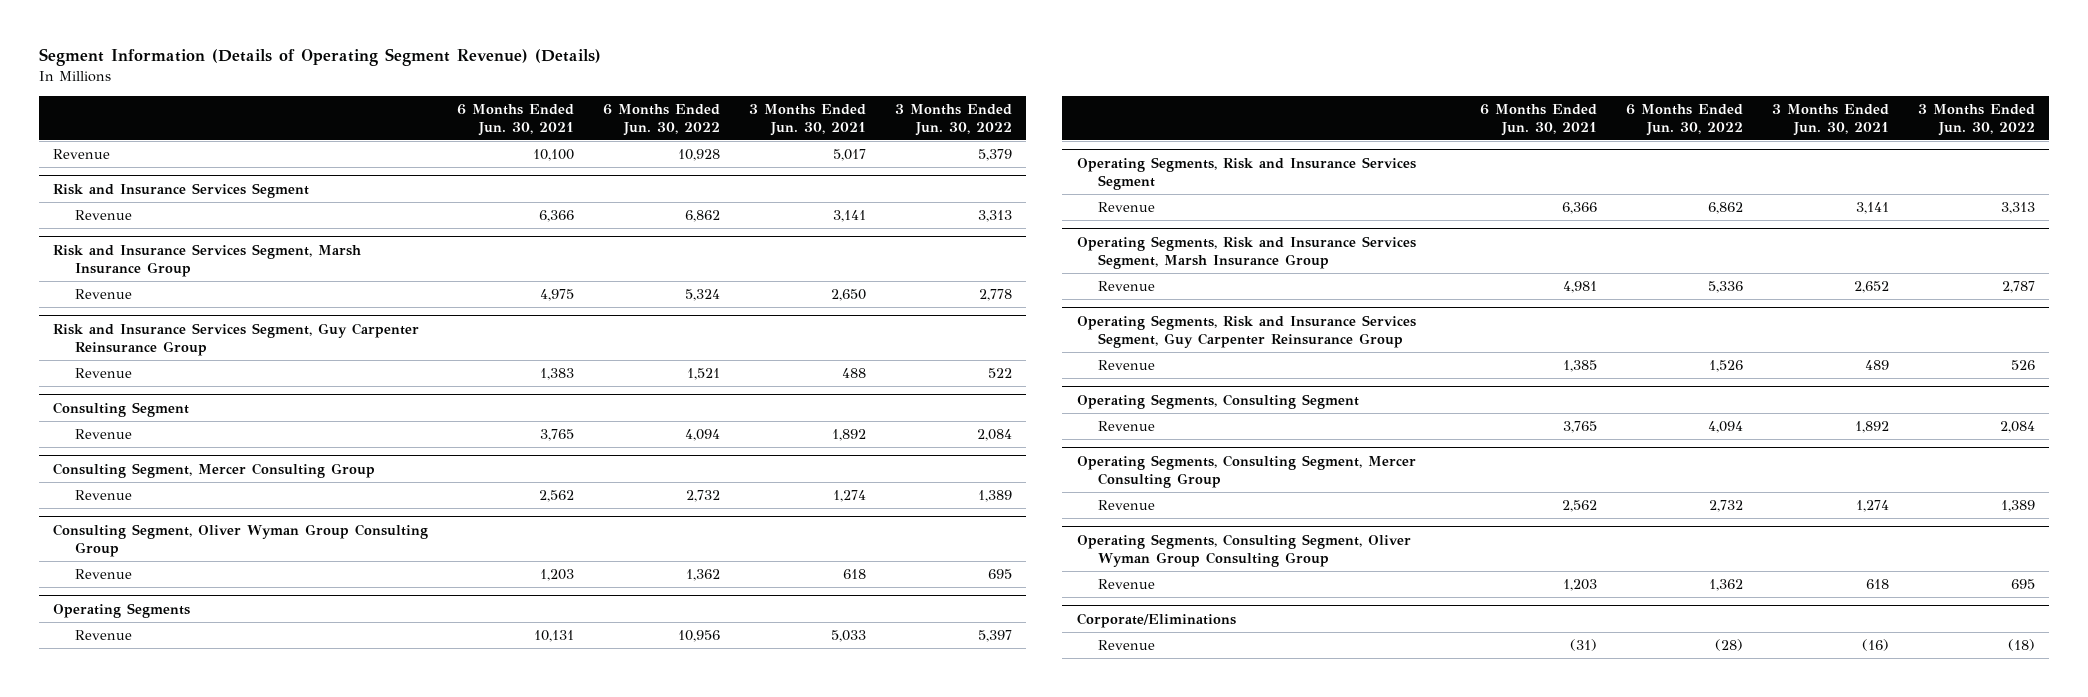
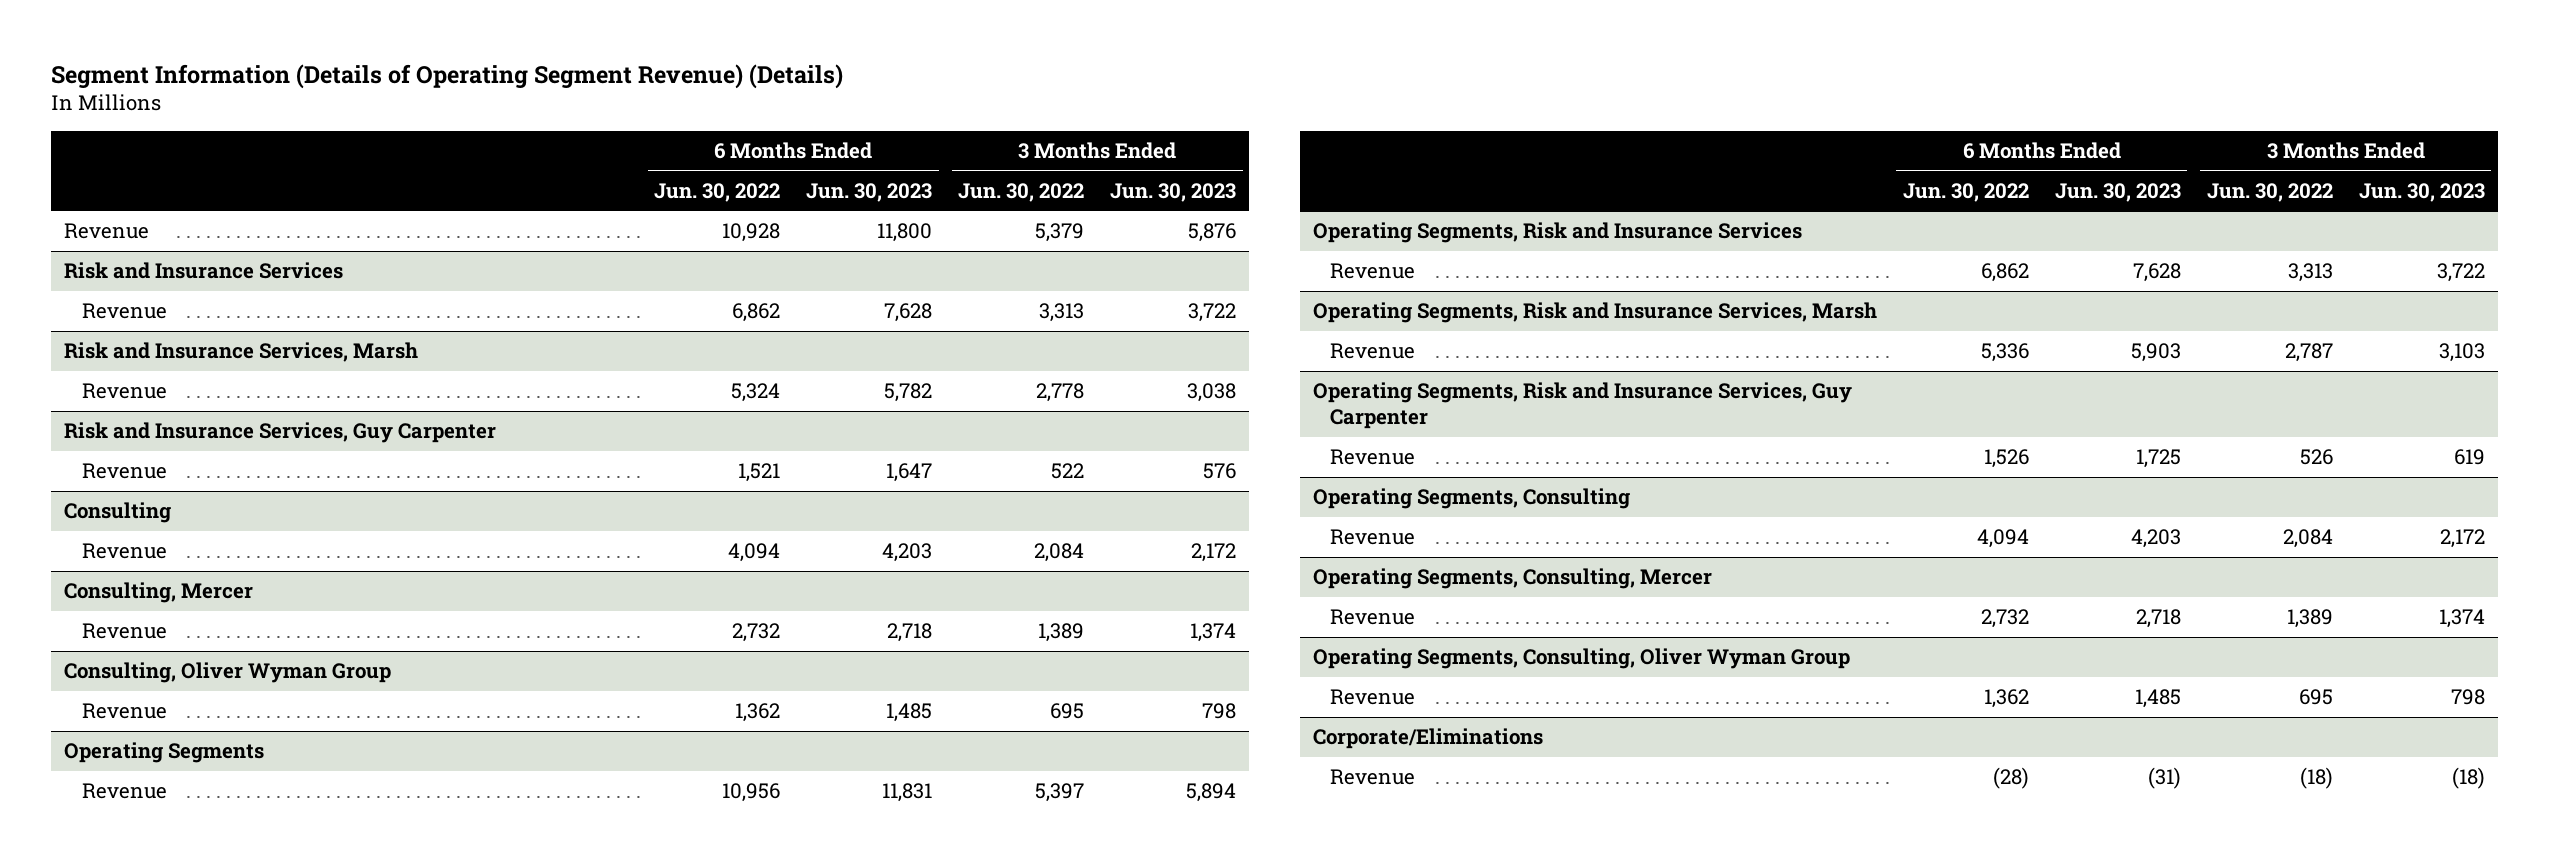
- | 6 Months Ended Jun. 30, 2021 | 6 Months Ended Jun. 30, 2022 | 3 Months Ended Jun. 30, 2021 | 3 Months Ended Jun. 30, 2022
+ | 6 Months Ended Jun. 30, 2022 | 6 Months Ended Jun. 30, 2023 | 3 Months Ended Jun. 30, 2022 | 3 Months Ended Jun. 30, 2023
- Risk and Insurance Services Segment
+ Risk and Insurance Services
- Risk and Insurance Services Segment, Marsh Insurance Group
+ Risk and Insurance Services, Marsh
- Risk and Insurance Services Segment, Guy Carpenter Reinsurance Group
+ Risk and Insurance Services, Guy Carpenter
- Consulting Segment
+ Consulting
- Consulting Segment, Mercer Consulting Group
+ Consulting, Mercer
- Consulting Segment, Oliver Wyman Group Consulting Group
+ Consulting, Oliver Wyman Group
- Operating Segments, Risk and Insurance Services Segment
+ Operating Segments, Risk and Insurance Services
- Operating Segments, Risk and Insurance Services Segment, Marsh Insurance Group
+ Operating Segments, Risk and Insurance Services, Marsh
- Operating Segments, Risk and Insurance Services Segment, Guy Carpenter Reinsurance Group
+ Operating Segments, Risk and Insurance Services, Guy Carpenter
- Operating Segments, Consulting Segment
+ Operating Segments, Consulting
- Operating Segments, Consulting Segment, Mercer Consulting Group
+ Operating Segments, Consulting, Mercer
- Operating Segments, Consulting Segment, Oliver Wyman Group Consulting Group
+ Operating Segments, Consulting, Oliver Wyman Group

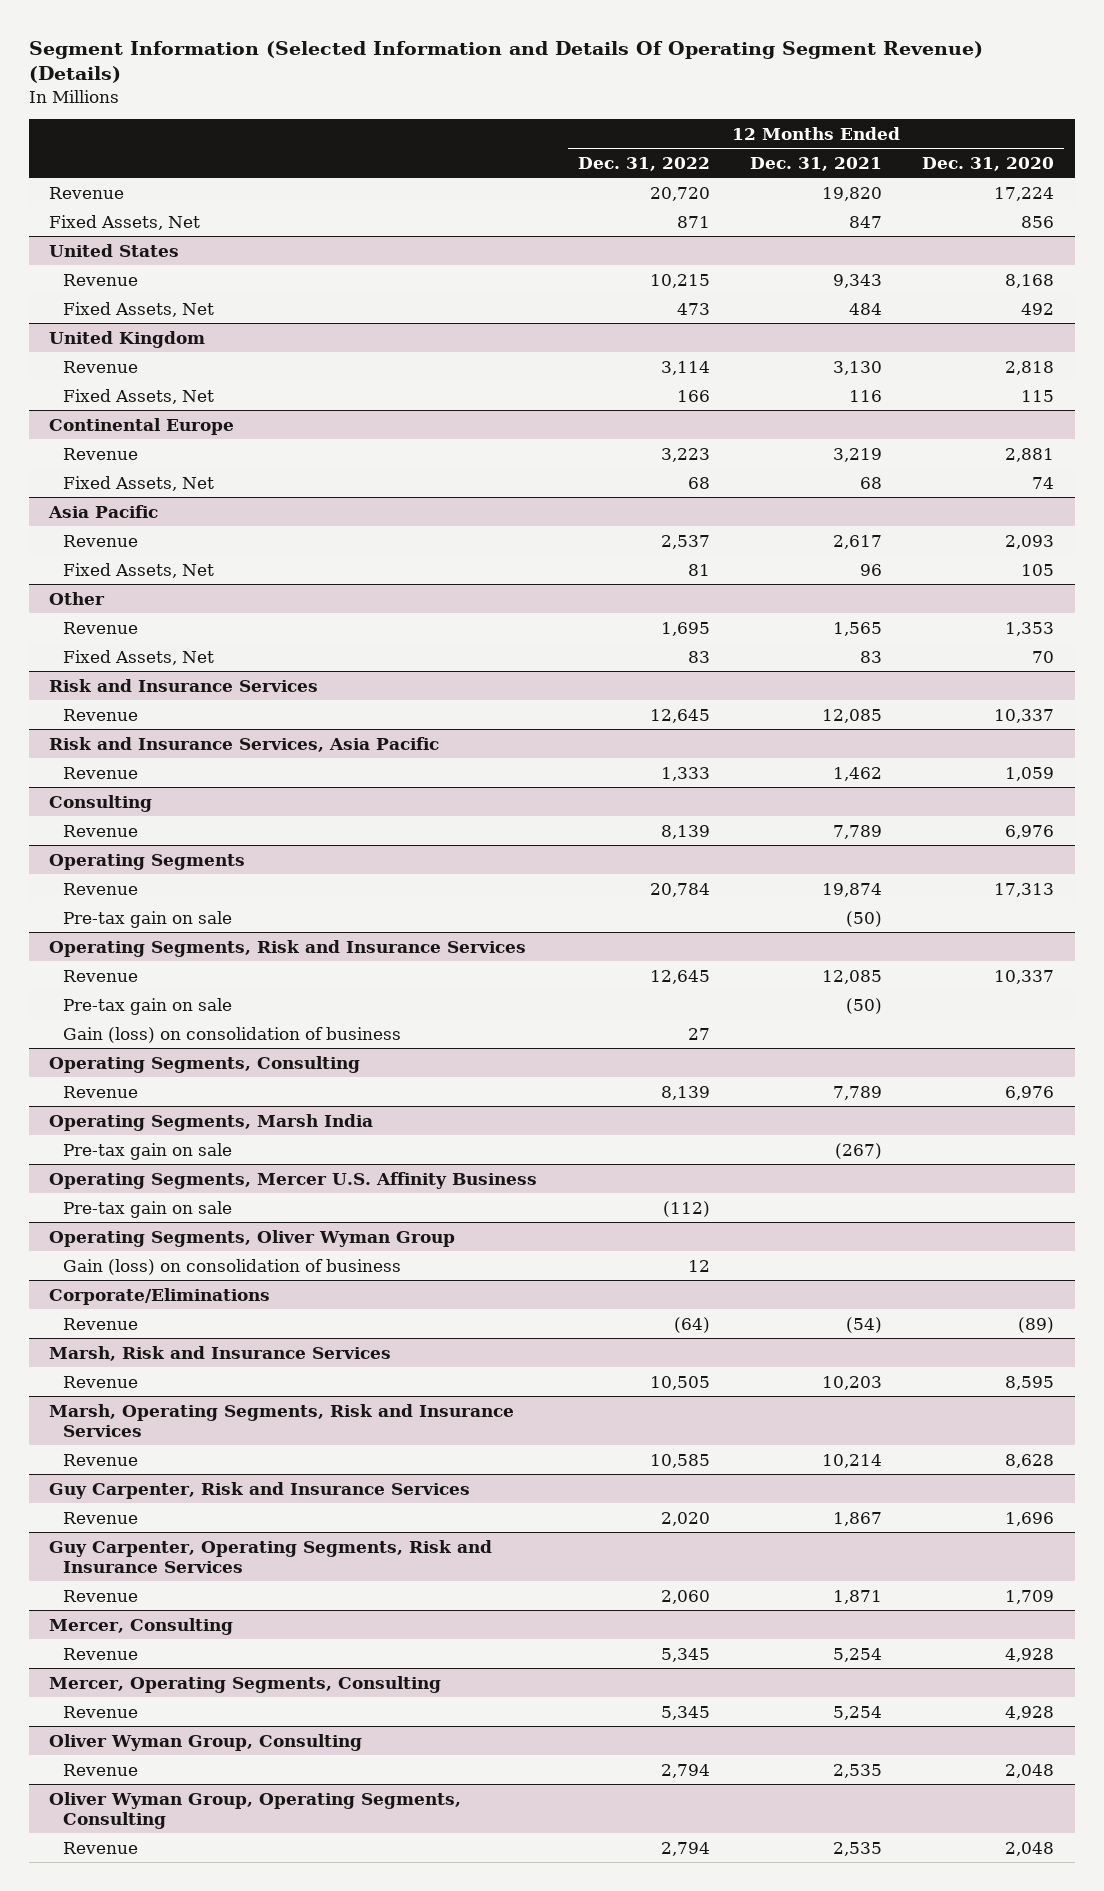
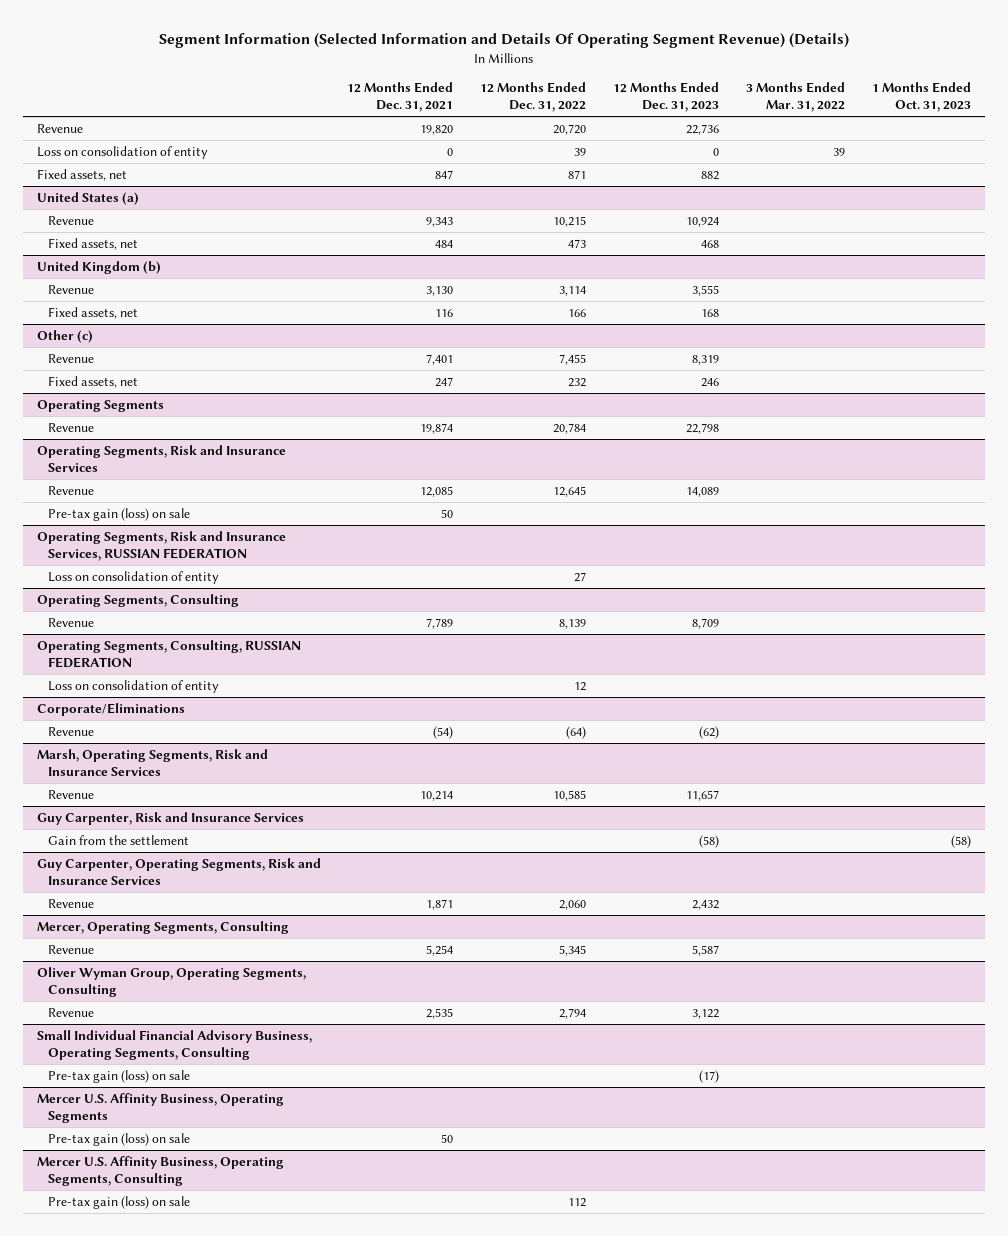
- | 12 Months Ended Dec. 31, 2022 | 12 Months Ended Dec. 31, 2021 | 12 Months Ended Dec. 31, 2020
+ | 12 Months Ended Dec. 31, 2021 | 12 Months Ended Dec. 31, 2022 | 12 Months Ended Dec. 31, 2023 | 3 Months Ended Mar. 31, 2022 | 1 Months Ended Oct. 31, 2023
- Fixed Assets, Net | 871 | 847 | 856
- United States
+ Loss on consolidation of entity | 0 | 39 | 0 | 39 |
+ Fixed assets, net | 847 | 871 | 882 | |
+ United States (a)
- Fixed Assets, Net | 473 | 484 | 492
- United Kingdom
+ Fixed assets, net | 484 | 473 | 468 | |
+ United Kingdom (b)
- Fixed Assets, Net | 166 | 116 | 115
- Continental Europe
- Revenue | 3,223 | 3,219 | 2,881
- Fixed Assets, Net | 68 | 68 | 74
- Asia Pacific
- Revenue | 2,537 | 2,617 | 2,093
- Fixed Assets, Net | 81 | 96 | 105
- Other
- Revenue | 1,695 | 1,565 | 1,353
- Fixed Assets, Net | 83 | 83 | 70
- Risk and Insurance Services
- Revenue | 12,645 | 12,085 | 10,337
- Risk and Insurance Services, Asia Pacific
- Revenue | 1,333 | 1,462 | 1,059
- Consulting
- Revenue | 8,139 | 7,789 | 6,976
+ Fixed assets, net | 116 | 166 | 168 | |
+ Other (c)
+ Revenue | 7,401 | 7,455 | 8,319 | |
+ Fixed assets, net | 247 | 232 | 246 | |
@ Operating Segments
- Pre-tax gain on sale | | (50) |
@ Operating Segments, Risk and Insurance Services
- Pre-tax gain on sale | | (50) |
- Gain (loss) on consolidation of business | 27 | |
+ Pre-tax gain (loss) on sale | 50 | | | |
+ Operating Segments, Risk and Insurance Services, RUSSIAN FEDERATION
+ Loss on consolidation of entity | | 27 | | |
- Operating Segments, Marsh India
- Pre-tax gain on sale | | (267) |
- Operating Segments, Mercer U.S. Affinity Business
- Pre-tax gain on sale | (112) | |
- Operating Segments, Oliver Wyman Group
- Gain (loss) on consolidation of business | 12 | |
+ Operating Segments, Consulting, RUSSIAN FEDERATION
+ Loss on consolidation of entity | | 12 | | |
- Marsh, Risk and Insurance Services
- Revenue | 10,505 | 10,203 | 8,595
@ Guy Carpenter, Risk and Insurance Services
- Revenue | 2,020 | 1,867 | 1,696
+ Gain from the settlement | | | (58) | | (58)
- Mercer, Consulting
- Revenue | 5,345 | 5,254 | 4,928
- Oliver Wyman Group, Consulting
- Revenue | 2,794 | 2,535 | 2,048
+ Small Individual Financial Advisory Business, Operating Segments, Consulting
+ Pre-tax gain (loss) on sale | | | (17) | |
+ Mercer U.S. Affinity Business, Operating Segments
+ Pre-tax gain (loss) on sale | 50 | | | |
+ Mercer U.S. Affinity Business, Operating Segments, Consulting
+ Pre-tax gain (loss) on sale | | 112 | | |

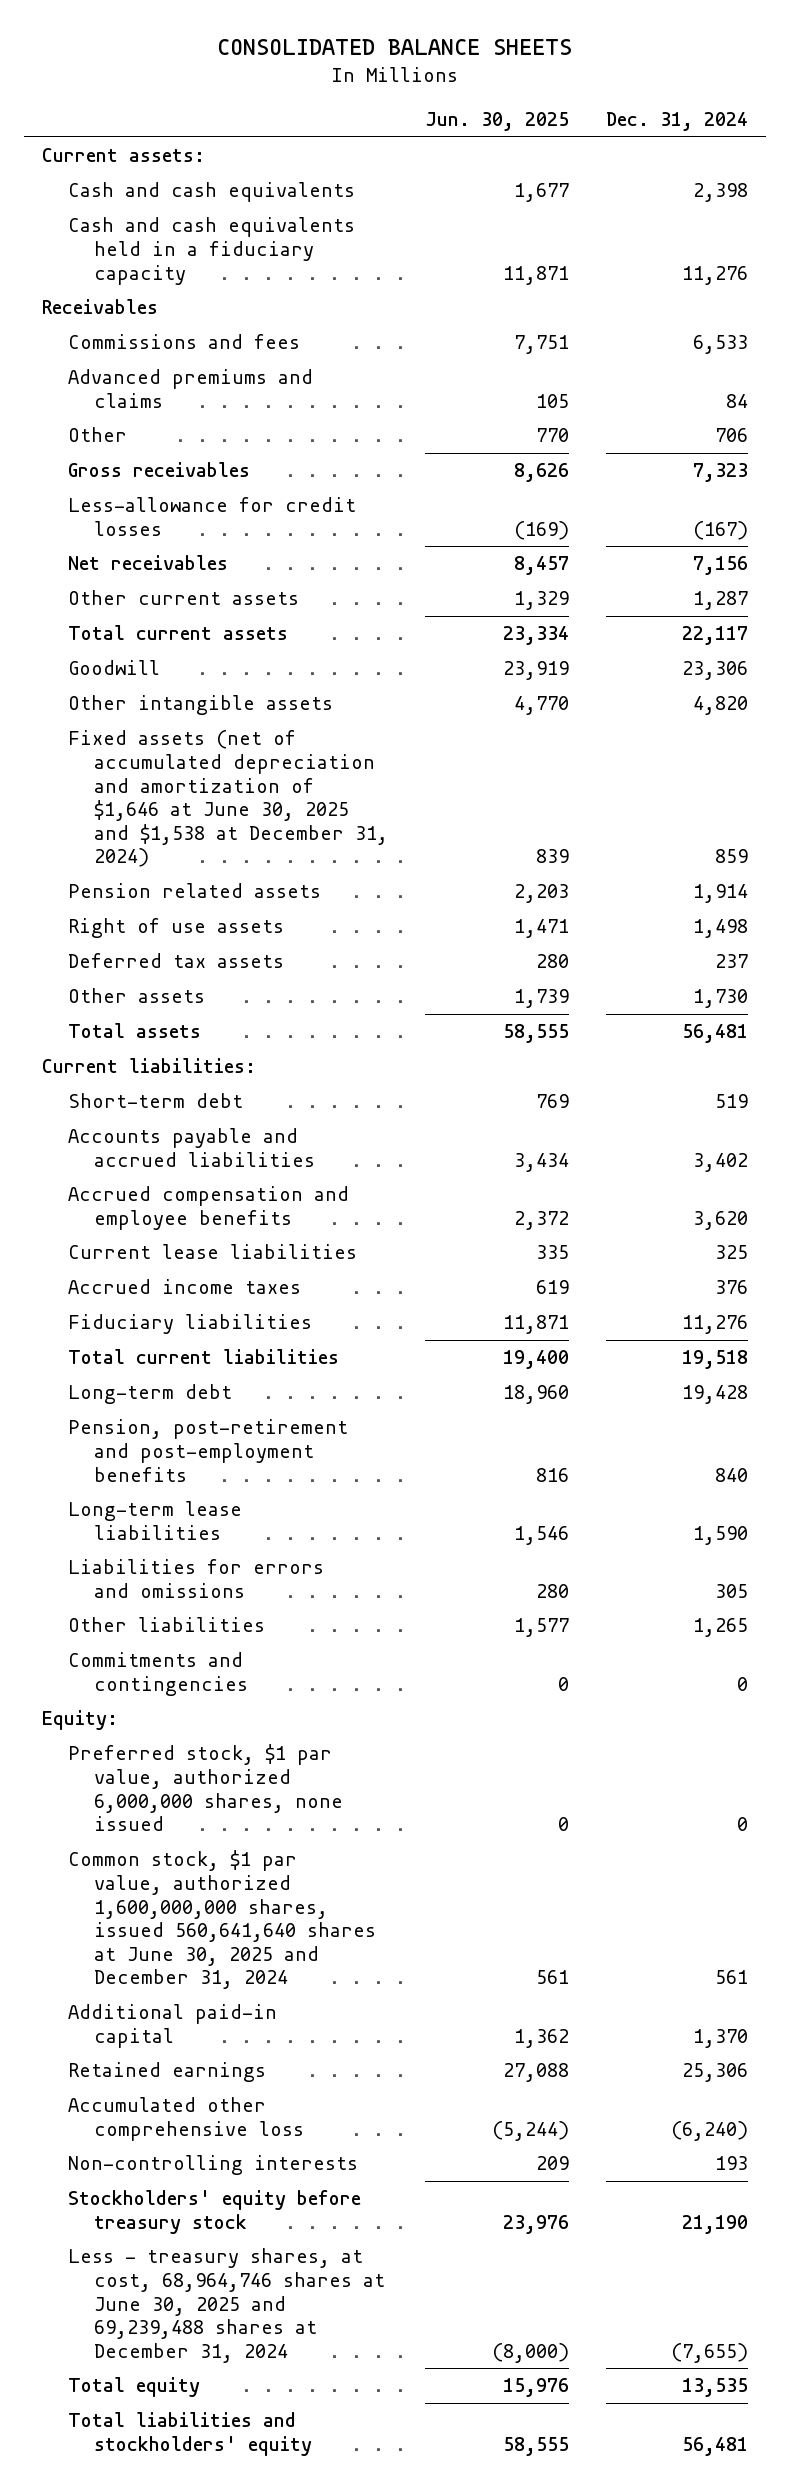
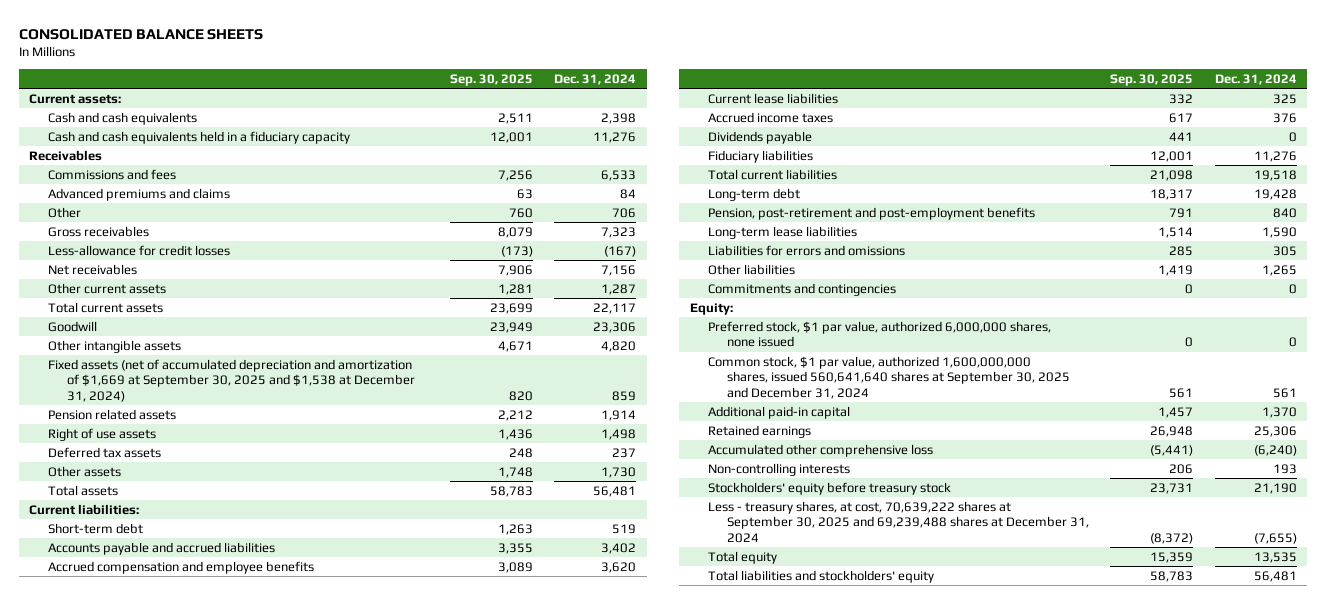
- | Jun. 30, 2025 | Dec. 31, 2024
+ | Sep. 30, 2025 | Dec. 31, 2024
- Fixed assets (net of accumulated depreciation and amortization of $1,646 at June 30, 2025 and $1,538 at December 31, 2024) | 839 | 859
+ Fixed assets (net of accumulated depreciation and amortization of $1,669 at September 30, 2025 and $1,538 at December 31, 2024) | 820 | 859
+ Dividends payable | 441 | 0
- Common stock, $1 par value, authorized 1,600,000,000 shares, issued 560,641,640 shares at June 30, 2025 and December 31, 2024 | 561 | 561
+ Common stock, $1 par value, authorized 1,600,000,000 shares, issued 560,641,640 shares at September 30, 2025 and December 31, 2024 | 561 | 561
- Less - treasury shares, at cost, 68,964,746 shares at June 30, 2025 and 69,239,488 shares at December 31, 2024 | (8,000) | (7,655)
+ Less - treasury shares, at cost, 70,639,222 shares at September 30, 2025 and 69,239,488 shares at December 31, 2024 | (8,372) | (7,655)

